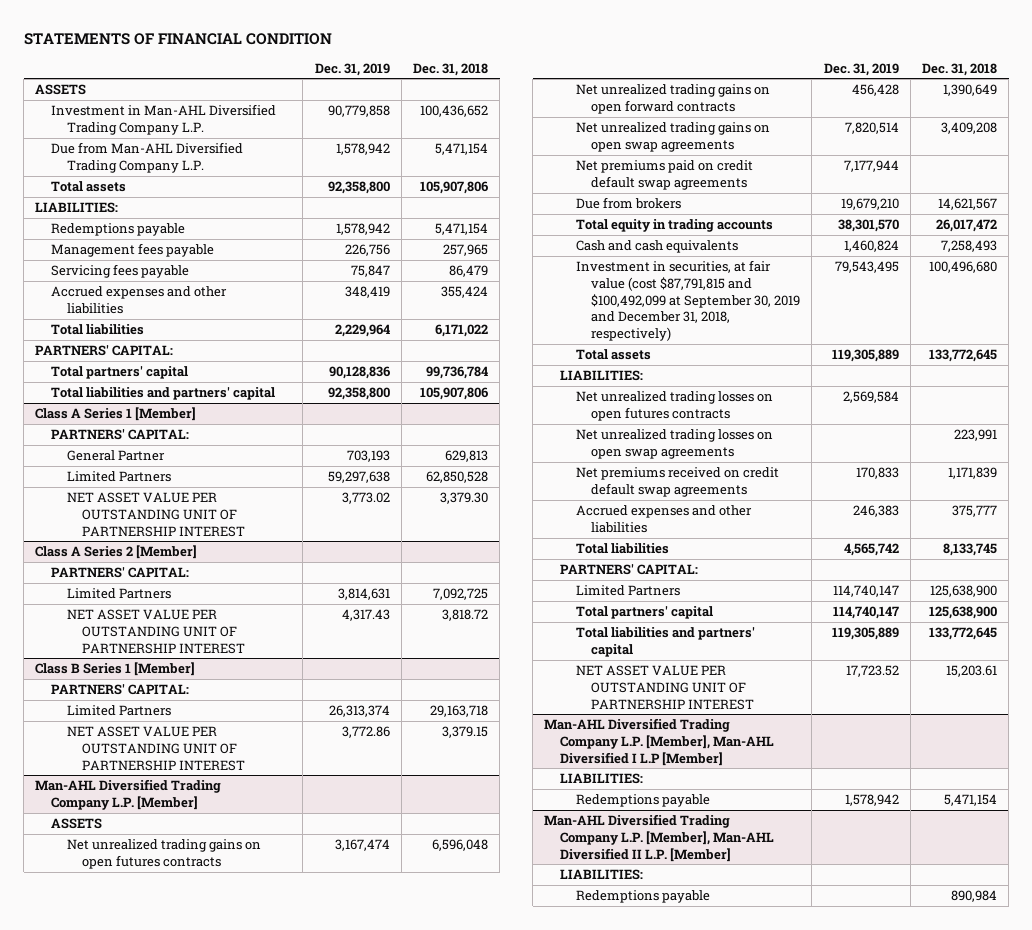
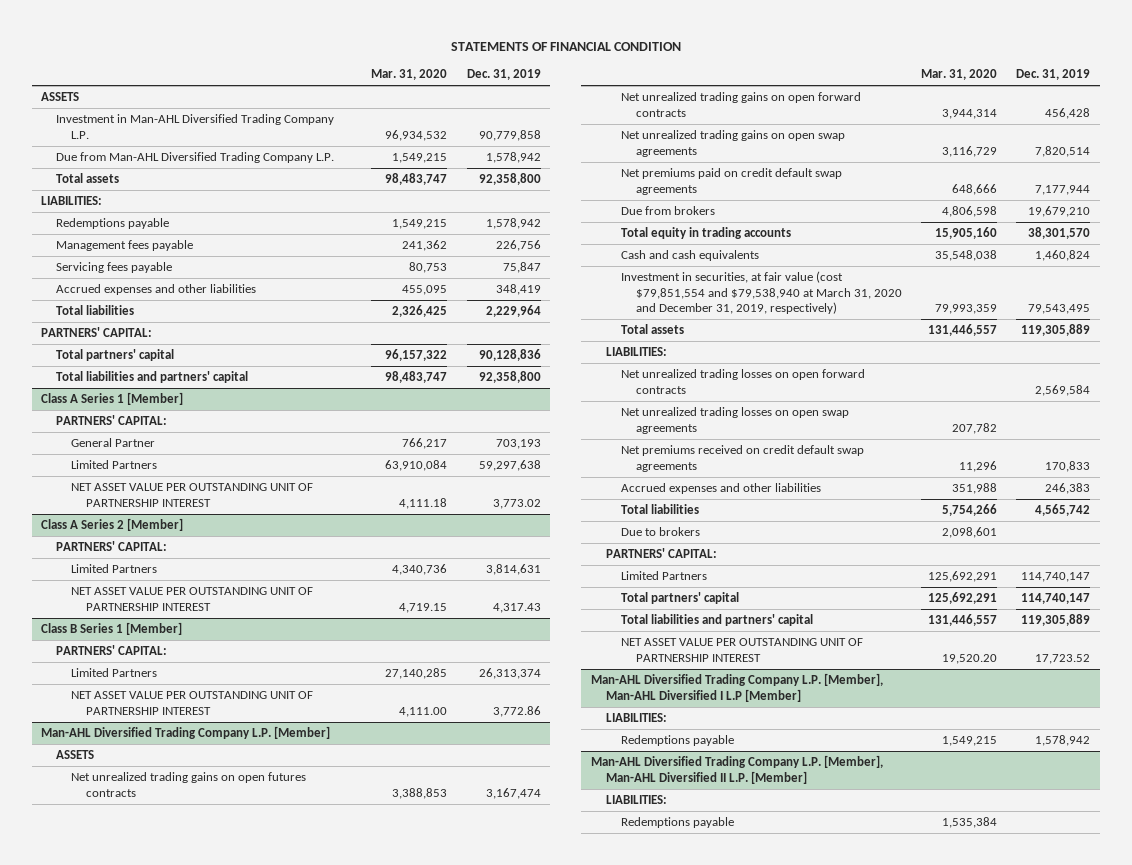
- | Dec. 31, 2019 | Dec. 31, 2018
+ | Mar. 31, 2020 | Dec. 31, 2019
@ Man-AHL Diversified Trading Company L.P. [Member]
- Investment in securities, at fair value (cost $87,791,815 and $100,492,099 at September 30, 2019 and December 31, 2018, respectively) | 79,543,495 | 100,496,680
+ Investment in securities, at fair value (cost $79,851,554 and $79,538,940 at March 31, 2020 and December 31, 2019, respectively) | 79,993,359 | 79,543,495
- Net unrealized trading losses on open futures contracts | 2,569,584 |
+ Net unrealized trading losses on open forward contracts | | 2,569,584
+ Due to brokers | 2,098,601 |

